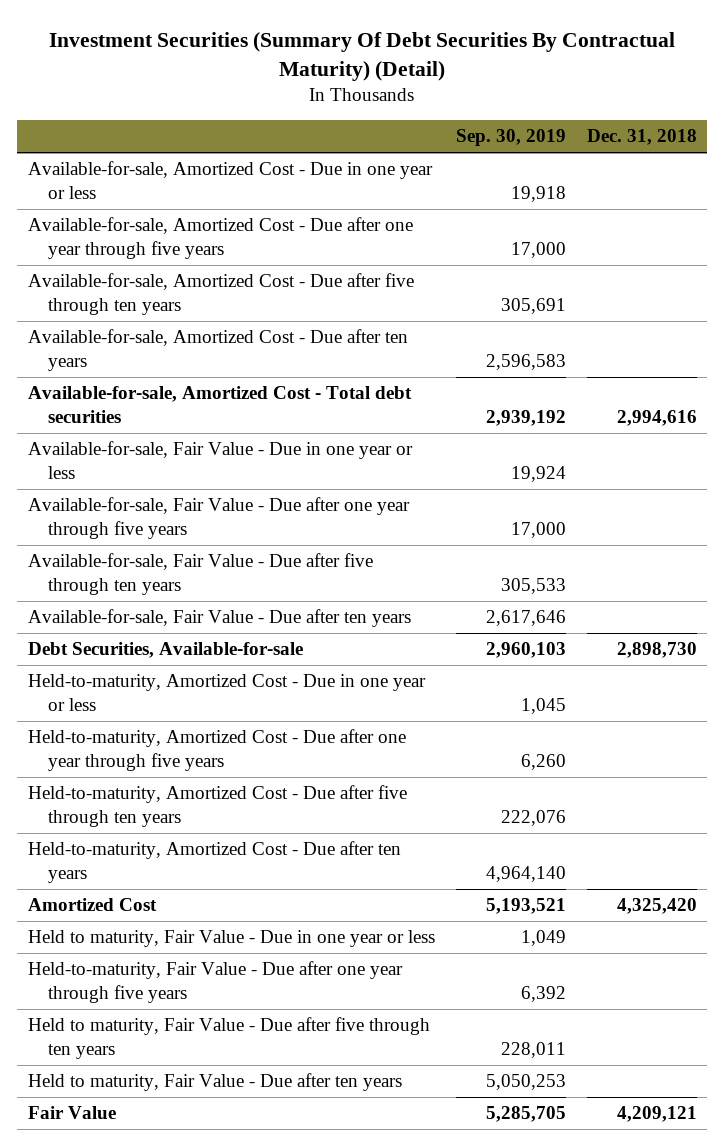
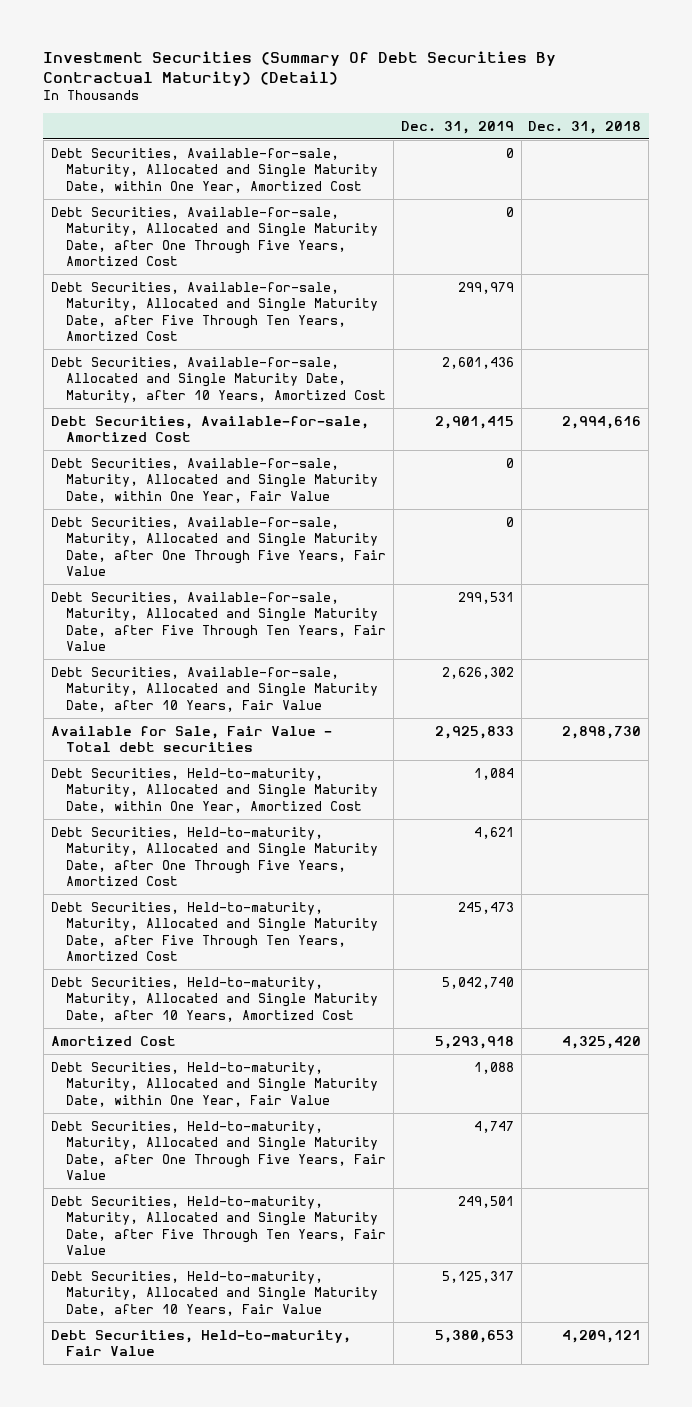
- | Sep. 30, 2019 | Dec. 31, 2018
+ | Dec. 31, 2019 | Dec. 31, 2018
- Available-for-sale, Amortized Cost - Due in one year or less | 19,918 |
- Available-for-sale, Amortized Cost - Due after one year through five years | 17,000 |
- Available-for-sale, Amortized Cost - Due after five through ten years | 305,691 |
- Available-for-sale, Amortized Cost - Due after ten years | 2,596,583 |
- Available-for-sale, Amortized Cost - Total debt securities | 2,939,192 | 2,994,616
- Available-for-sale, Fair Value - Due in one year or less | 19,924 |
- Available-for-sale, Fair Value - Due after one year through five years | 17,000 |
- Available-for-sale, Fair Value - Due after five through ten years | 305,533 |
- Available-for-sale, Fair Value - Due after ten years | 2,617,646 |
- Debt Securities, Available-for-sale | 2,960,103 | 2,898,730
- Held-to-maturity, Amortized Cost - Due in one year or less | 1,045 |
- Held-to-maturity, Amortized Cost - Due after one year through five years | 6,260 |
- Held-to-maturity, Amortized Cost - Due after five through ten years | 222,076 |
- Held-to-maturity, Amortized Cost - Due after ten years | 4,964,140 |
+ Debt Securities, Available-for-sale, Maturity, Allocated and Single Maturity Date, within One Year, Amortized Cost | 0 |
+ Debt Securities, Available-for-sale, Maturity, Allocated and Single Maturity Date, after One Through Five Years, Amortized Cost | 0 |
+ Debt Securities, Available-for-sale, Maturity, Allocated and Single Maturity Date, after Five Through Ten Years, Amortized Cost | 299,979 |
+ Debt Securities, Available-for-sale, Allocated and Single Maturity Date, Maturity, after 10 Years, Amortized Cost | 2,601,436 |
+ Debt Securities, Available-for-sale, Amortized Cost | 2,901,415 | 2,994,616
+ Debt Securities, Available-for-sale, Maturity, Allocated and Single Maturity Date, within One Year, Fair Value | 0 |
+ Debt Securities, Available-for-sale, Maturity, Allocated and Single Maturity Date, after One Through Five Years, Fair Value | 0 |
+ Debt Securities, Available-for-sale, Maturity, Allocated and Single Maturity Date, after Five Through Ten Years, Fair Value | 299,531 |
+ Debt Securities, Available-for-sale, Maturity, Allocated and Single Maturity Date, after 10 Years, Fair Value | 2,626,302 |
+ Available for Sale, Fair Value - Total debt securities | 2,925,833 | 2,898,730
+ Debt Securities, Held-to-maturity, Maturity, Allocated and Single Maturity Date, within One Year, Amortized Cost | 1,084 |
+ Debt Securities, Held-to-maturity, Maturity, Allocated and Single Maturity Date, after One Through Five Years, Amortized Cost | 4,621 |
+ Debt Securities, Held-to-maturity, Maturity, Allocated and Single Maturity Date, after Five Through Ten Years, Amortized Cost | 245,473 |
+ Debt Securities, Held-to-maturity, Maturity, Allocated and Single Maturity Date, after 10 Years, Amortized Cost | 5,042,740 |
- Held to maturity, Fair Value - Due in one year or less | 1,049 |
- Held-to-maturity, Fair Value - Due after one year through five years | 6,392 |
- Held to maturity, Fair Value - Due after five through ten years | 228,011 |
- Held to maturity, Fair Value - Due after ten years | 5,050,253 |
- Fair Value | 5,285,705 | 4,209,121
+ Debt Securities, Held-to-maturity, Maturity, Allocated and Single Maturity Date, within One Year, Fair Value | 1,088 |
+ Debt Securities, Held-to-maturity, Maturity, Allocated and Single Maturity Date, after One Through Five Years, Fair Value | 4,747 |
+ Debt Securities, Held-to-maturity, Maturity, Allocated and Single Maturity Date, after Five Through Ten Years, Fair Value | 249,501 |
+ Debt Securities, Held-to-maturity, Maturity, Allocated and Single Maturity Date, after 10 Years, Fair Value | 5,125,317 |
+ Debt Securities, Held-to-maturity, Fair Value | 5,380,653 | 4,209,121

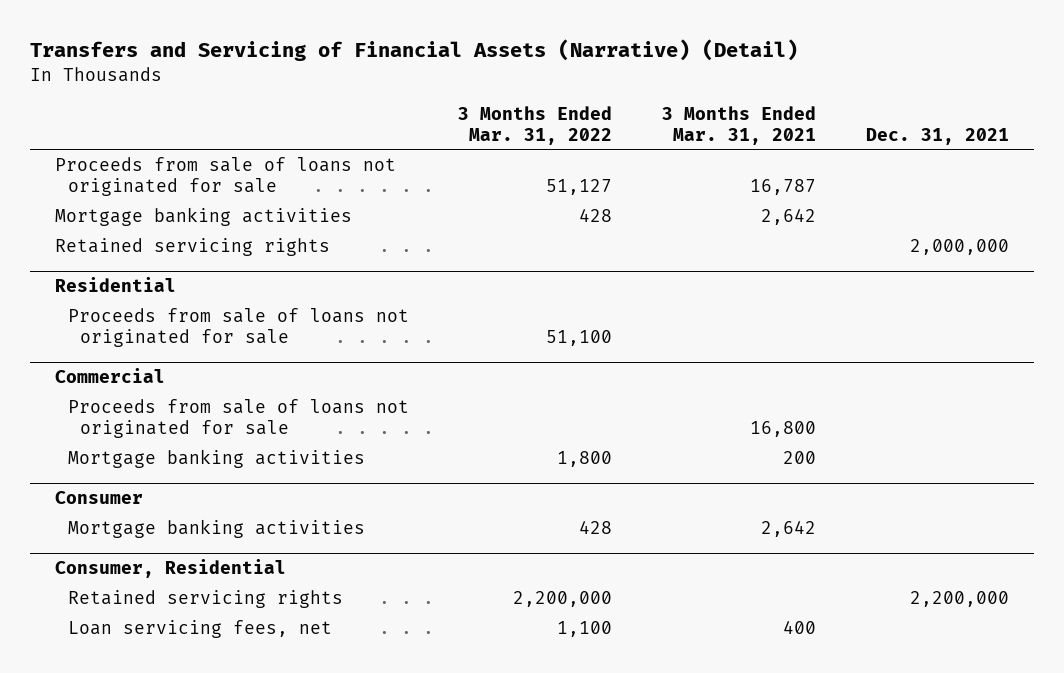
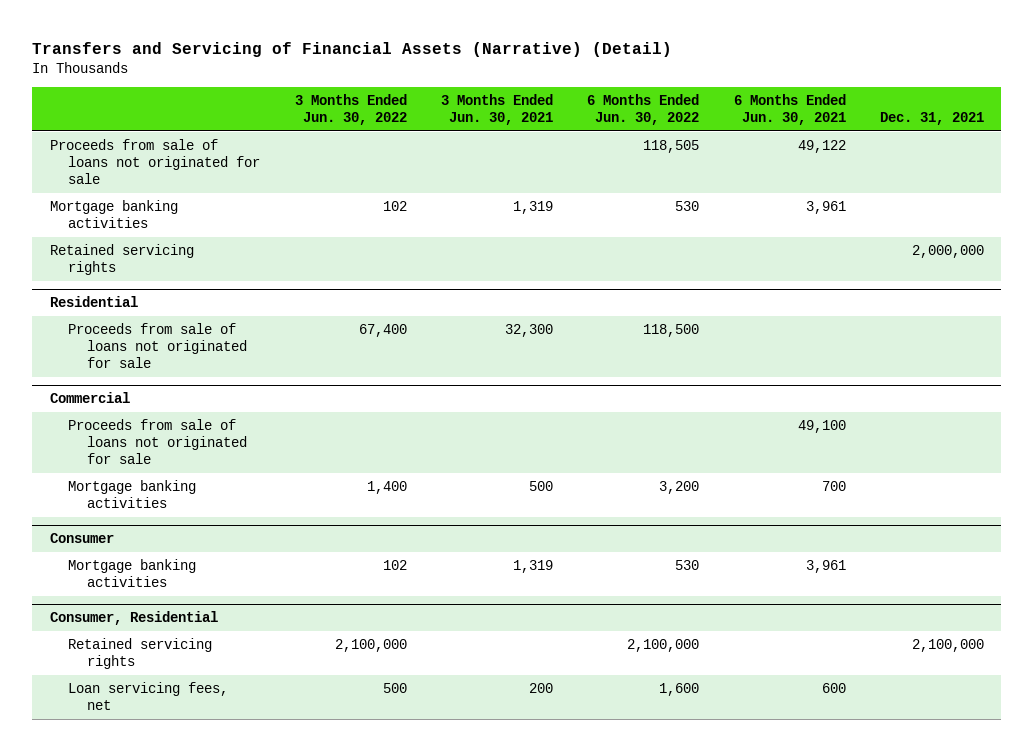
- | 3 Months Ended Mar. 31, 2022 | 3 Months Ended Mar. 31, 2021 | Dec. 31, 2021
+ | 3 Months Ended Jun. 30, 2022 | 3 Months Ended Jun. 30, 2021 | 6 Months Ended Jun. 30, 2022 | 6 Months Ended Jun. 30, 2021 | Dec. 31, 2021
@ Consumer, Residential
- Retained servicing rights | 2,200,000 | | 2,200,000
+ Retained servicing rights | 2,100,000 | | 2,100,000 | | 2,100,000

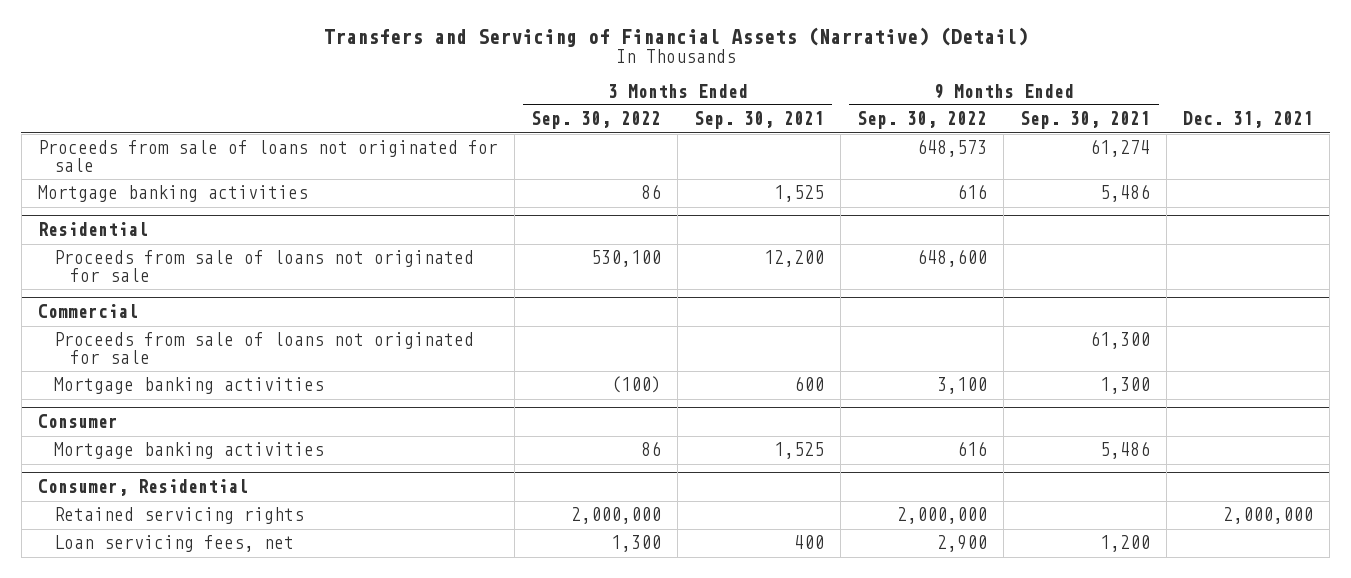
- | 3 Months Ended Jun. 30, 2022 | 3 Months Ended Jun. 30, 2021 | 6 Months Ended Jun. 30, 2022 | 6 Months Ended Jun. 30, 2021 | Dec. 31, 2021
+ | 3 Months Ended Sep. 30, 2022 | 3 Months Ended Sep. 30, 2021 | 9 Months Ended Sep. 30, 2022 | 9 Months Ended Sep. 30, 2021 | Dec. 31, 2021
- Retained servicing rights | | | | | 2,000,000
@ Consumer, Residential
- Retained servicing rights | 2,100,000 | | 2,100,000 | | 2,100,000
+ Retained servicing rights | 2,000,000 | | 2,000,000 | | 2,000,000

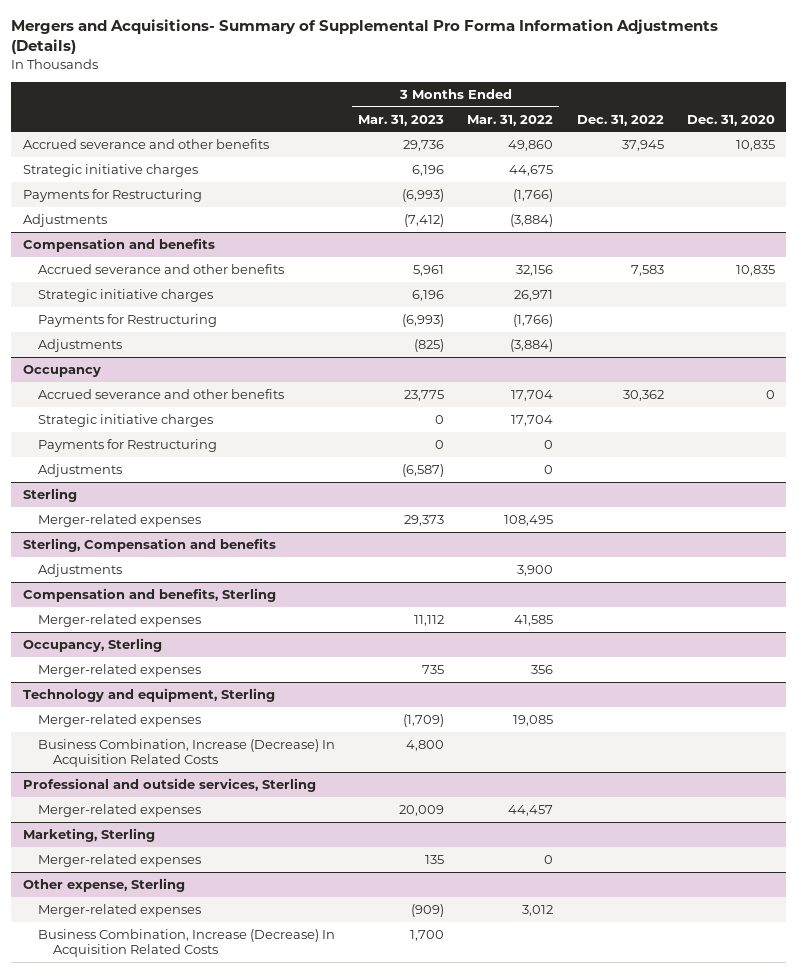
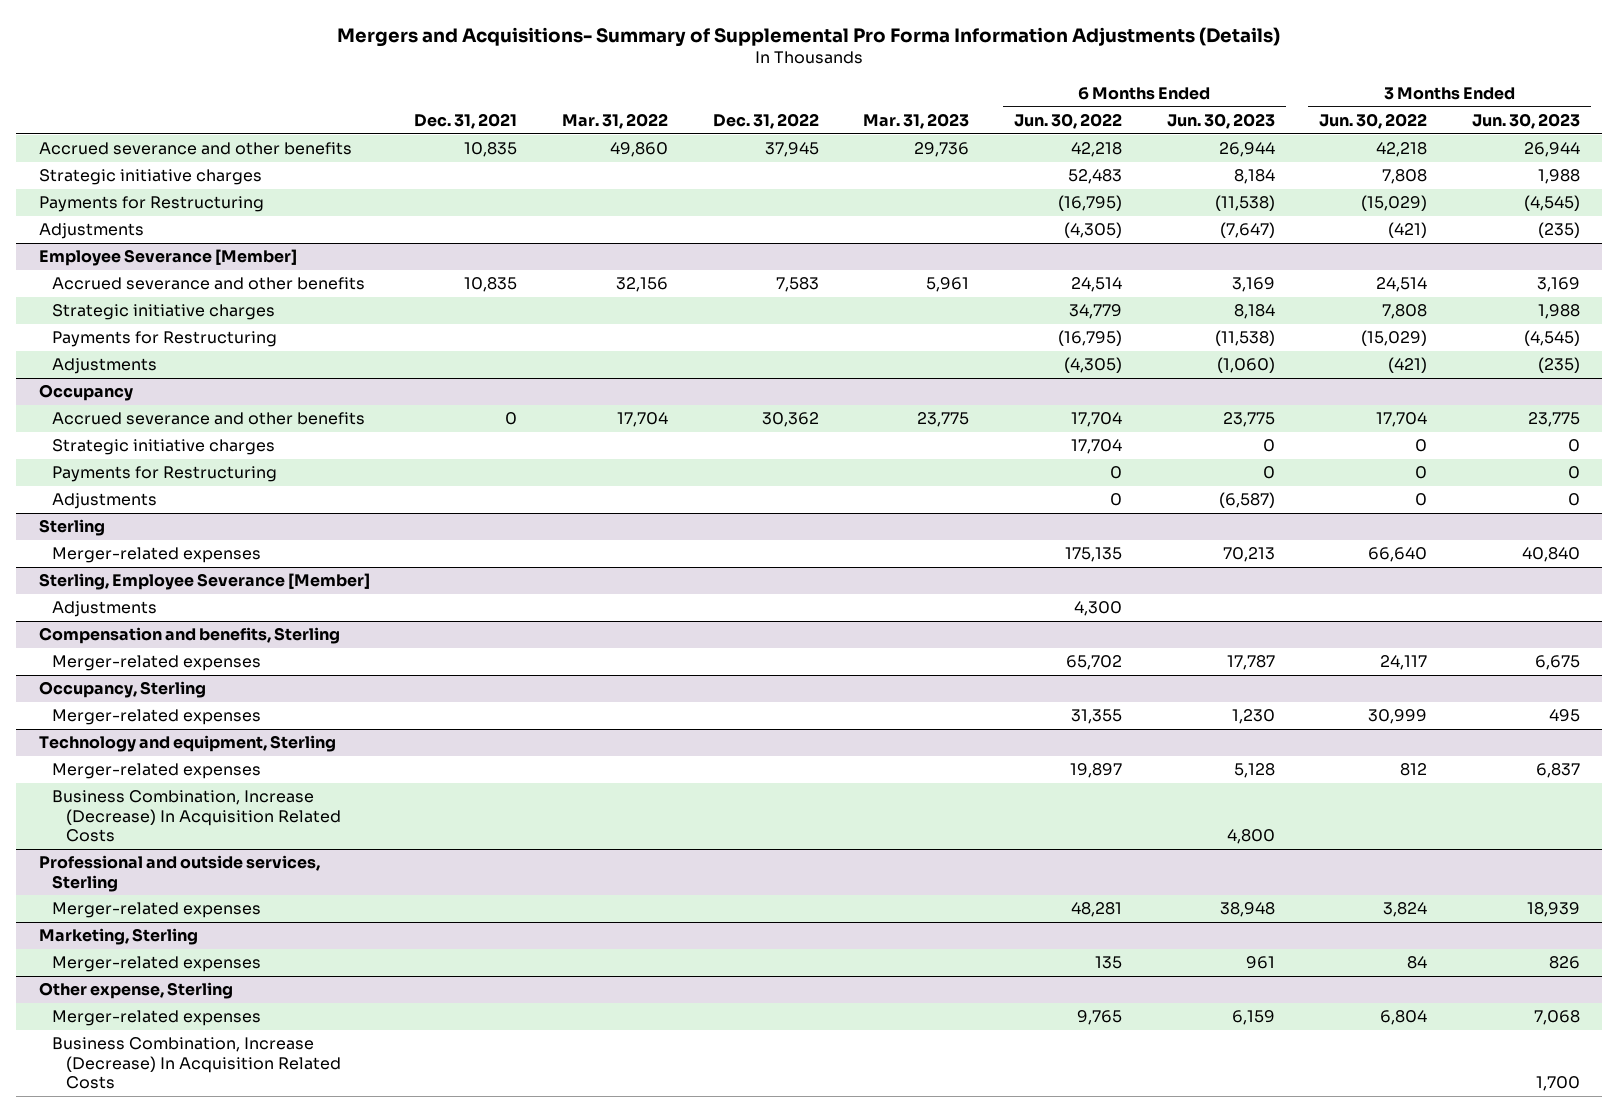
- | 3 Months Ended Mar. 31, 2023 | 3 Months Ended Mar. 31, 2022 | Dec. 31, 2022 | Dec. 31, 2020
+ | Dec. 31, 2021 | Mar. 31, 2022 | Dec. 31, 2022 | Mar. 31, 2023 | 6 Months Ended Jun. 30, 2022 | 6 Months Ended Jun. 30, 2023 | 3 Months Ended Jun. 30, 2022 | 3 Months Ended Jun. 30, 2023
- Compensation and benefits
+ Employee Severance [Member]
- Sterling, Compensation and benefits
- Adjustments | | 3,900 | |
+ Sterling, Employee Severance [Member]
+ Adjustments | | | | | 4,300 | | |

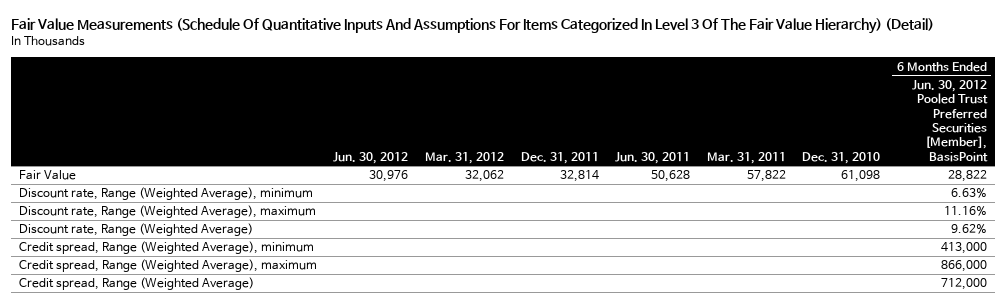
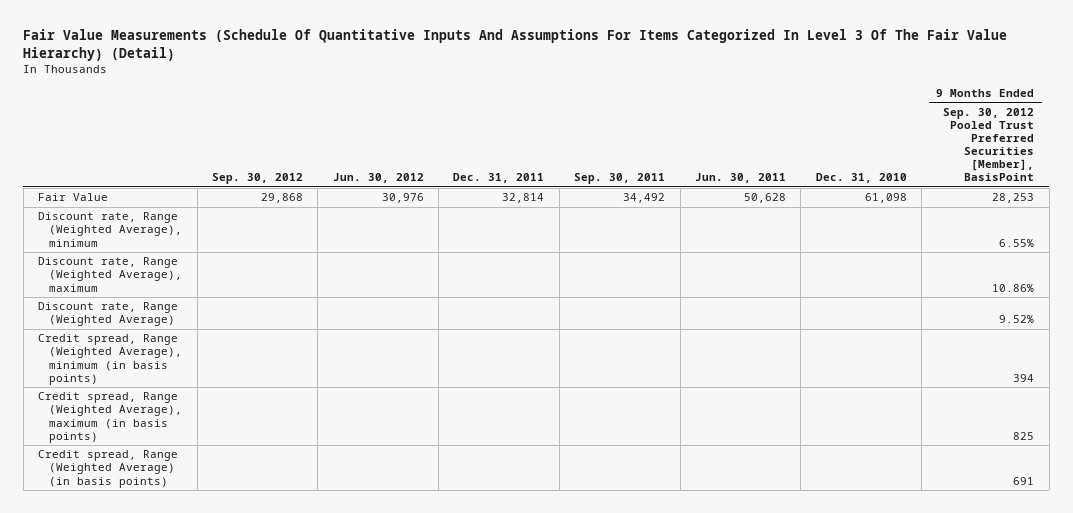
- | Jun. 30, 2012 | Mar. 31, 2012 | Dec. 31, 2011 | Jun. 30, 2011 | Mar. 31, 2011 | Dec. 31, 2010 | 6 Months Ended Jun. 30, 2012 Pooled Trust Preferred Securities [Member], BasisPoint
+ | Sep. 30, 2012 | Jun. 30, 2012 | Dec. 31, 2011 | Sep. 30, 2011 | Jun. 30, 2011 | Dec. 31, 2010 | 9 Months Ended Sep. 30, 2012 Pooled Trust Preferred Securities [Member], BasisPoint
- Credit spread, Range (Weighted Average), minimum | | | | | | | 413,000
- Credit spread, Range (Weighted Average), maximum | | | | | | | 866,000
- Credit spread, Range (Weighted Average) | | | | | | | 712,000
+ Credit spread, Range (Weighted Average), minimum (in basis points) | | | | | | | 394
+ Credit spread, Range (Weighted Average), maximum (in basis points) | | | | | | | 825
+ Credit spread, Range (Weighted Average) (in basis points) | | | | | | | 691

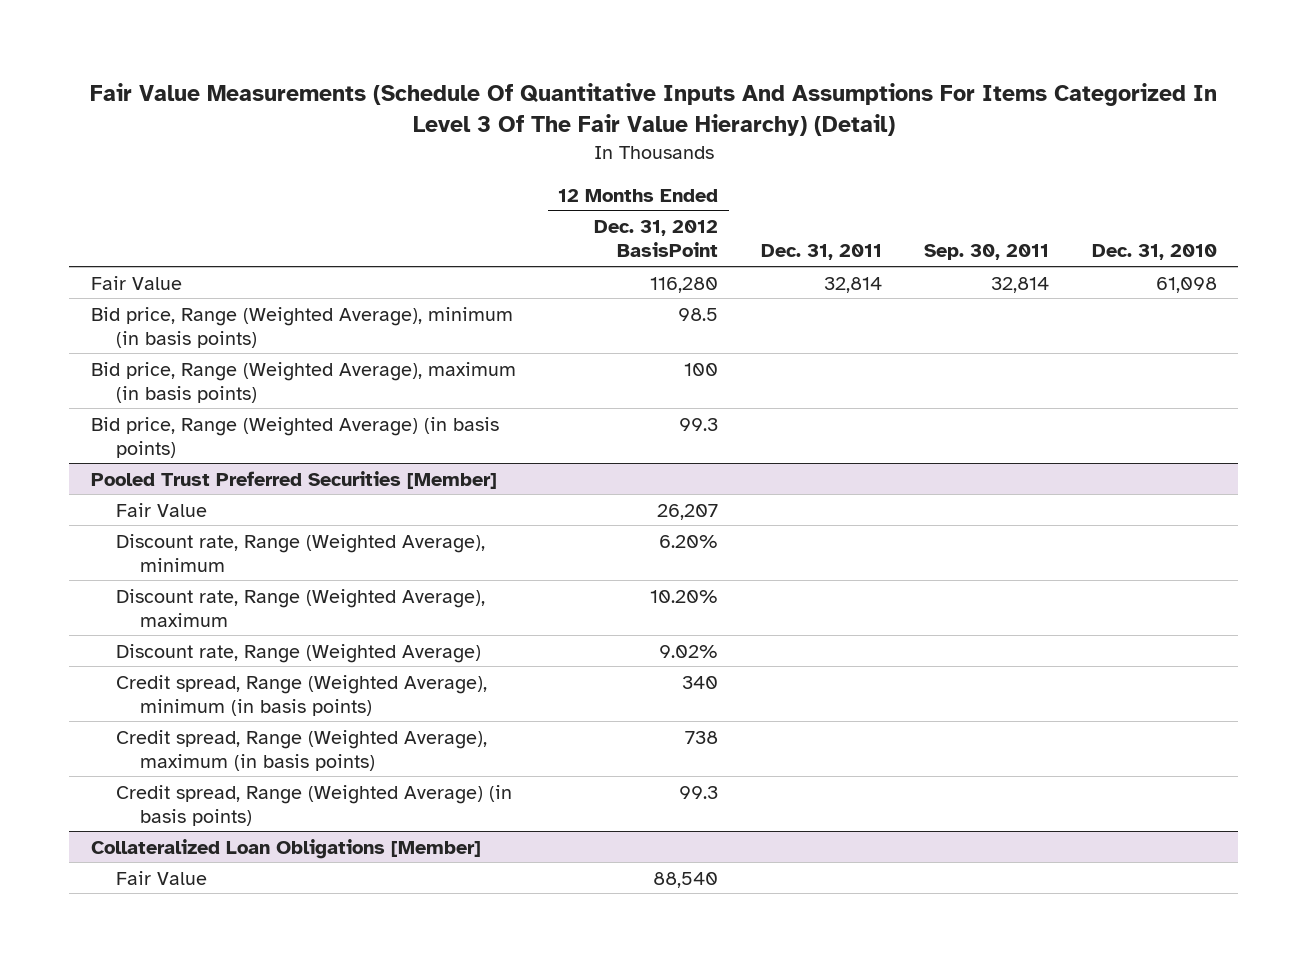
- | Sep. 30, 2012 | Jun. 30, 2012 | Dec. 31, 2011 | Sep. 30, 2011 | Jun. 30, 2011 | Dec. 31, 2010 | 9 Months Ended Sep. 30, 2012 Pooled Trust Preferred Securities [Member], BasisPoint
+ | 12 Months Ended Dec. 31, 2012 BasisPoint | Dec. 31, 2011 | Sep. 30, 2011 | Dec. 31, 2010
- Fair Value | 29,868 | 30,976 | 32,814 | 34,492 | 50,628 | 61,098 | 28,253
- Discount rate, Range (Weighted Average), minimum | | | | | | | 6.55%
- Discount rate, Range (Weighted Average), maximum | | | | | | | 10.86%
- Discount rate, Range (Weighted Average) | | | | | | | 9.52%
- Credit spread, Range (Weighted Average), minimum (in basis points) | | | | | | | 394
- Credit spread, Range (Weighted Average), maximum (in basis points) | | | | | | | 825
- Credit spread, Range (Weighted Average) (in basis points) | | | | | | | 691
+ Fair Value | 116,280 | 32,814 | 32,814 | 61,098
+ Bid price, Range (Weighted Average), minimum (in basis points) | 98.5 | | |
+ Bid price, Range (Weighted Average), maximum (in basis points) | 100 | | |
+ Bid price, Range (Weighted Average) (in basis points) | 99.3 | | |
+ Pooled Trust Preferred Securities [Member]
+ Fair Value | 26,207 | | |
+ Discount rate, Range (Weighted Average), minimum | 6.20% | | |
+ Discount rate, Range (Weighted Average), maximum | 10.20% | | |
+ Discount rate, Range (Weighted Average) | 9.02% | | |
+ Credit spread, Range (Weighted Average), minimum (in basis points) | 340 | | |
+ Credit spread, Range (Weighted Average), maximum (in basis points) | 738 | | |
+ Credit spread, Range (Weighted Average) (in basis points) | 99.3 | | |
+ Collateralized Loan Obligations [Member]
+ Fair Value | 88,540 | | |

